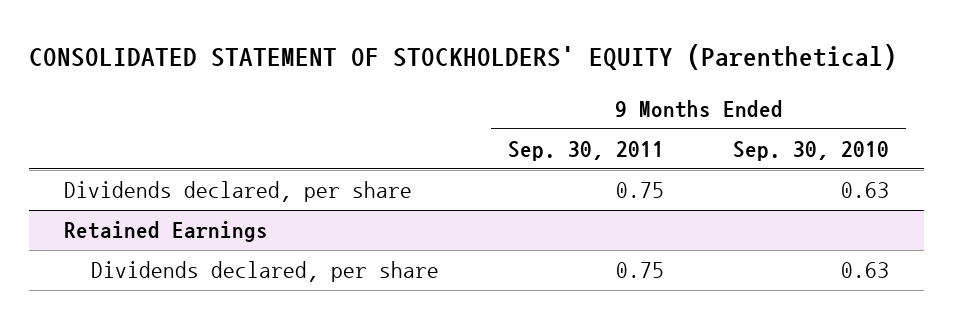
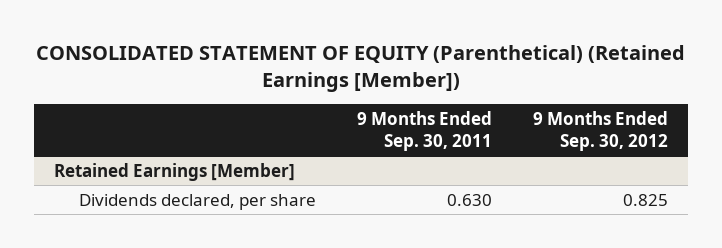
- CONSOLIDATED STATEMENT OF STOCKHOLDERS' EQUITY (Parenthetical)
+ CONSOLIDATED STATEMENT OF EQUITY (Parenthetical) (Retained Earnings [Member])
- | 9 Months Ended Sep. 30, 2011 | 9 Months Ended Sep. 30, 2010
+ | 9 Months Ended Sep. 30, 2011 | 9 Months Ended Sep. 30, 2012
- Dividends declared, per share | 0.75 | 0.63
- Retained Earnings
- Dividends declared, per share | 0.75 | 0.63
+ Retained Earnings [Member]
+ Dividends declared, per share | 0.630 | 0.825

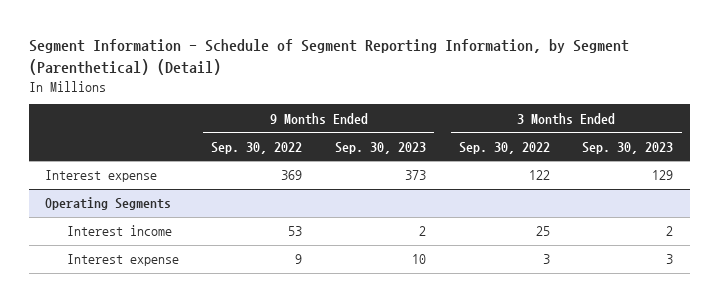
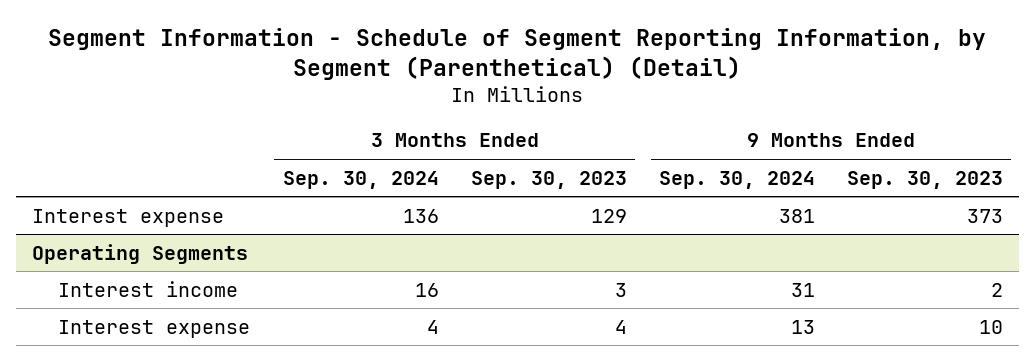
- | 9 Months Ended Sep. 30, 2022 | 9 Months Ended Sep. 30, 2023 | 3 Months Ended Sep. 30, 2022 | 3 Months Ended Sep. 30, 2023
+ | 3 Months Ended Sep. 30, 2024 | 3 Months Ended Sep. 30, 2023 | 9 Months Ended Sep. 30, 2024 | 9 Months Ended Sep. 30, 2023
@ Operating Segments
- Interest income | 53 | 2 | 25 | 2
- Interest expense | 9 | 10 | 3 | 3
+ Interest income | 16 | 3 | 31 | 2
+ Interest expense | 4 | 4 | 13 | 10

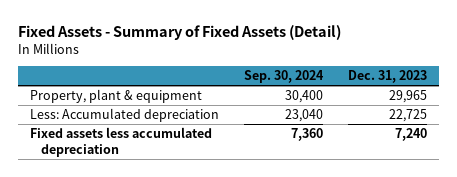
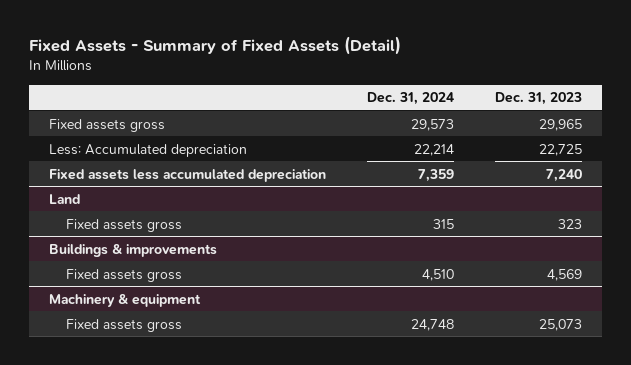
- | Sep. 30, 2024 | Dec. 31, 2023
+ | Dec. 31, 2024 | Dec. 31, 2023
- Property, plant & equipment | 30,400 | 29,965
+ Fixed assets gross | 29,573 | 29,965
+ Land
+ Fixed assets gross | 315 | 323
+ Buildings & improvements
+ Fixed assets gross | 4,510 | 4,569
+ Machinery & equipment
+ Fixed assets gross | 24,748 | 25,073

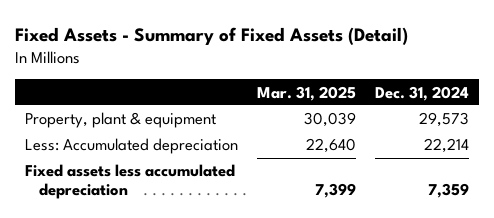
- | Dec. 31, 2024 | Dec. 31, 2023
+ | Mar. 31, 2025 | Dec. 31, 2024
- Fixed assets gross | 29,573 | 29,965
+ Property, plant & equipment | 30,039 | 29,573
- Land
- Fixed assets gross | 315 | 323
- Buildings & improvements
- Fixed assets gross | 4,510 | 4,569
- Machinery & equipment
- Fixed assets gross | 24,748 | 25,073

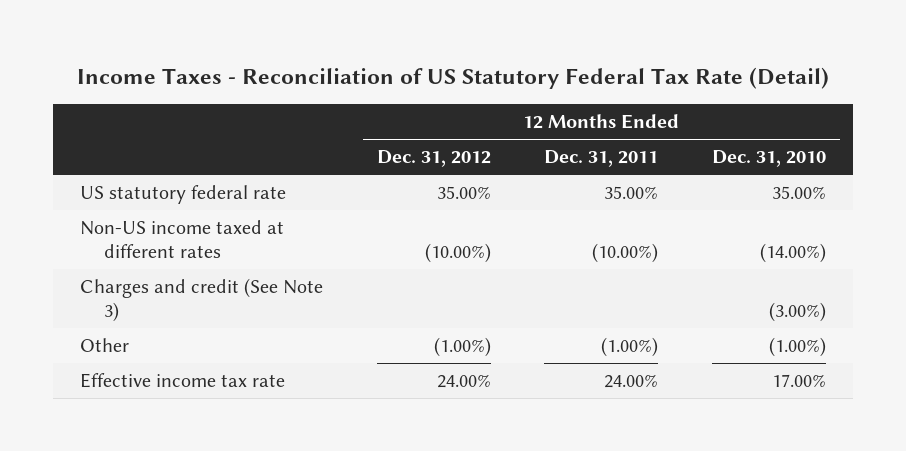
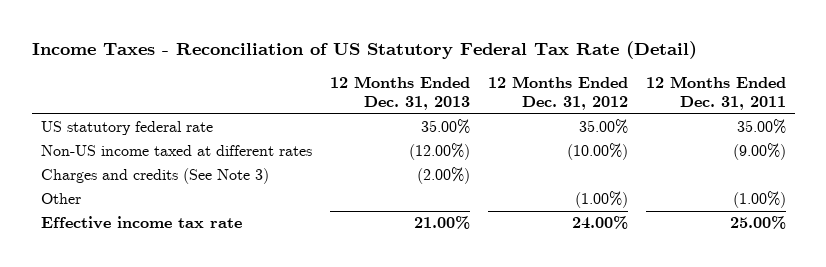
- | 12 Months Ended Dec. 31, 2012 | 12 Months Ended Dec. 31, 2011 | 12 Months Ended Dec. 31, 2010
+ | 12 Months Ended Dec. 31, 2013 | 12 Months Ended Dec. 31, 2012 | 12 Months Ended Dec. 31, 2011
- Non-US income taxed at different rates | (10.00%) | (10.00%) | (14.00%)
- Charges and credit (See Note 3) | | | (3.00%)
+ Non-US income taxed at different rates | (12.00%) | (10.00%) | (9.00%)
+ Charges and credits (See Note 3) | (2.00%) | |
- Effective income tax rate | 24.00% | 24.00% | 17.00%
+ Effective income tax rate | 21.00% | 24.00% | 25.00%

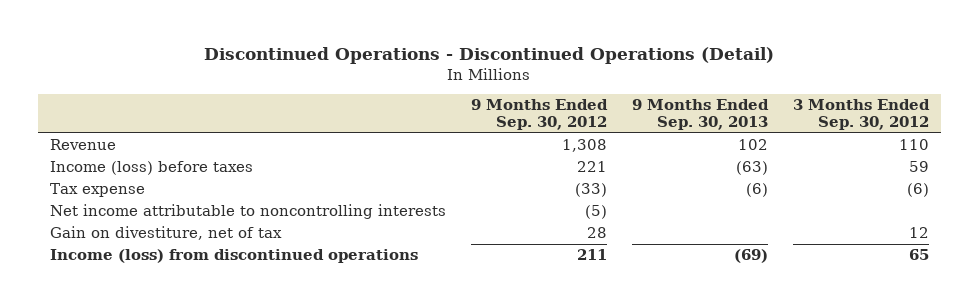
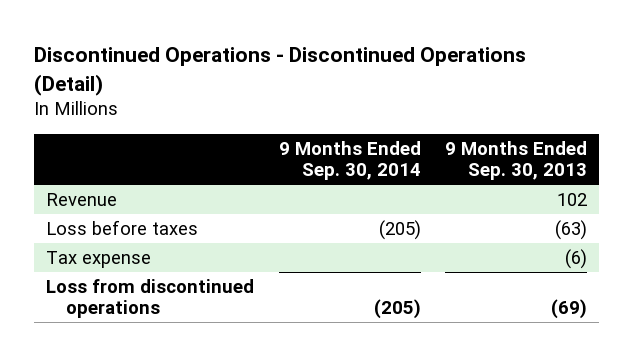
- | 9 Months Ended Sep. 30, 2012 | 9 Months Ended Sep. 30, 2013 | 3 Months Ended Sep. 30, 2012
+ | 9 Months Ended Sep. 30, 2014 | 9 Months Ended Sep. 30, 2013
- Income (loss) before taxes | 221 | (63) | 59
+ Loss before taxes | (205) | (63)
- Net income attributable to noncontrolling interests | (5) | |
- Gain on divestiture, net of tax | 28 | | 12
- Income (loss) from discontinued operations | 211 | (69) | 65
+ Loss from discontinued operations | (205) | (69)

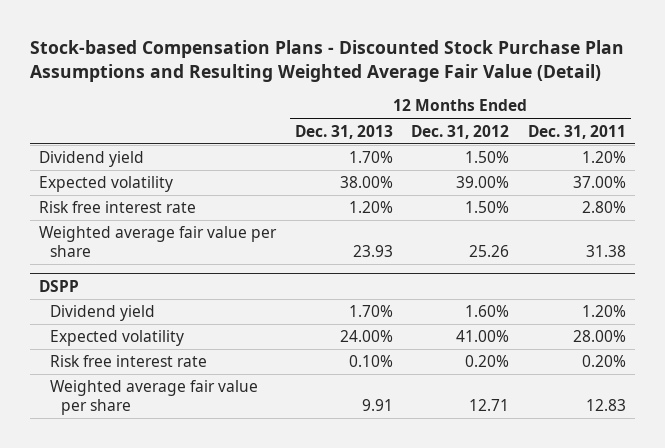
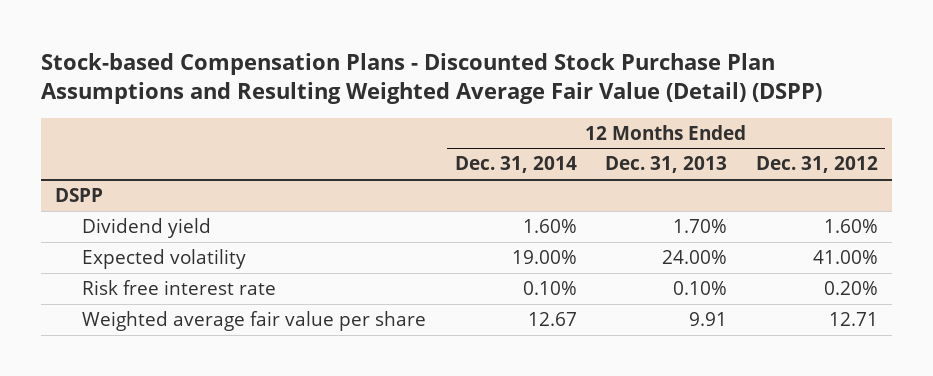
- Stock-based Compensation Plans - Discounted Stock Purchase Plan Assumptions and Resulting Weighted Average Fair Value (Detail)
+ Stock-based Compensation Plans - Discounted Stock Purchase Plan Assumptions and Resulting Weighted Average Fair Value (Detail) (DSPP)
- | 12 Months Ended Dec. 31, 2013 | 12 Months Ended Dec. 31, 2012 | 12 Months Ended Dec. 31, 2011
+ | 12 Months Ended Dec. 31, 2014 | 12 Months Ended Dec. 31, 2013 | 12 Months Ended Dec. 31, 2012
- Dividend yield | 1.70% | 1.50% | 1.20%
- Expected volatility | 38.00% | 39.00% | 37.00%
- Risk free interest rate | 1.20% | 1.50% | 2.80%
- Weighted average fair value per share | 23.93 | 25.26 | 31.38

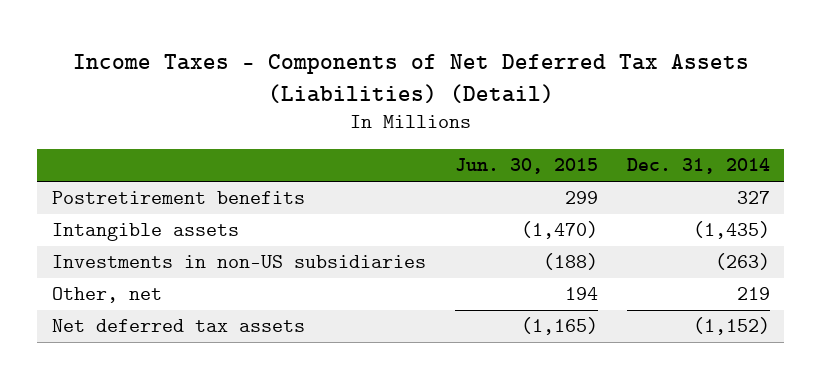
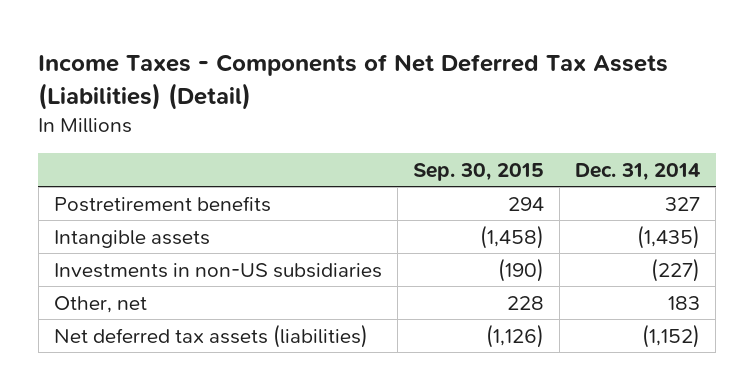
- | Jun. 30, 2015 | Dec. 31, 2014
+ | Sep. 30, 2015 | Dec. 31, 2014
- Investments in non-US subsidiaries | (188) | (263)
- Other, net | 194 | 219
- Net deferred tax assets | (1,165) | (1,152)
+ Investments in non-US subsidiaries | (190) | (227)
+ Other, net | 228 | 183
+ Net deferred tax assets (liabilities) | (1,126) | (1,152)

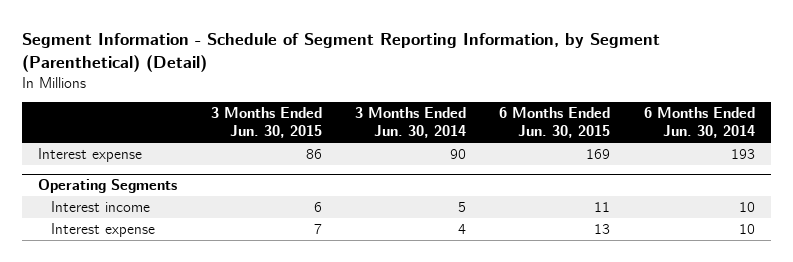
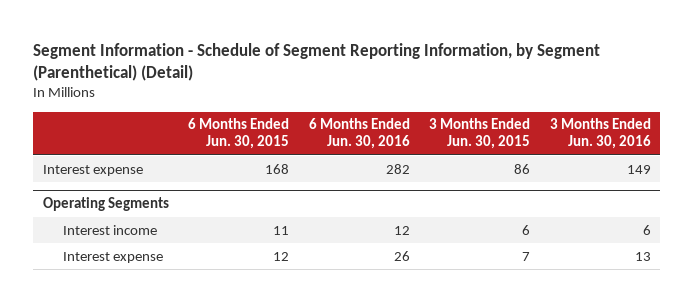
- | 3 Months Ended Jun. 30, 2015 | 3 Months Ended Jun. 30, 2014 | 6 Months Ended Jun. 30, 2015 | 6 Months Ended Jun. 30, 2014
+ | 6 Months Ended Jun. 30, 2015 | 6 Months Ended Jun. 30, 2016 | 3 Months Ended Jun. 30, 2015 | 3 Months Ended Jun. 30, 2016
- Interest expense | 86 | 90 | 169 | 193
+ Interest expense | 168 | 282 | 86 | 149
@ Operating Segments
- Interest expense | 7 | 4 | 13 | 10
+ Interest expense | 12 | 26 | 7 | 13

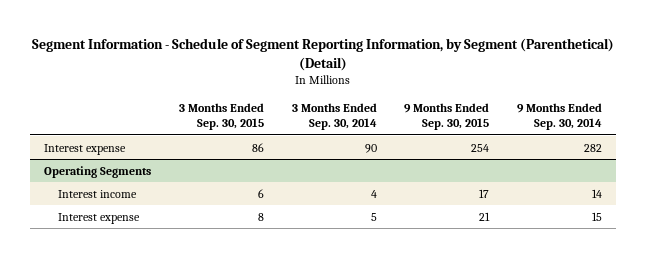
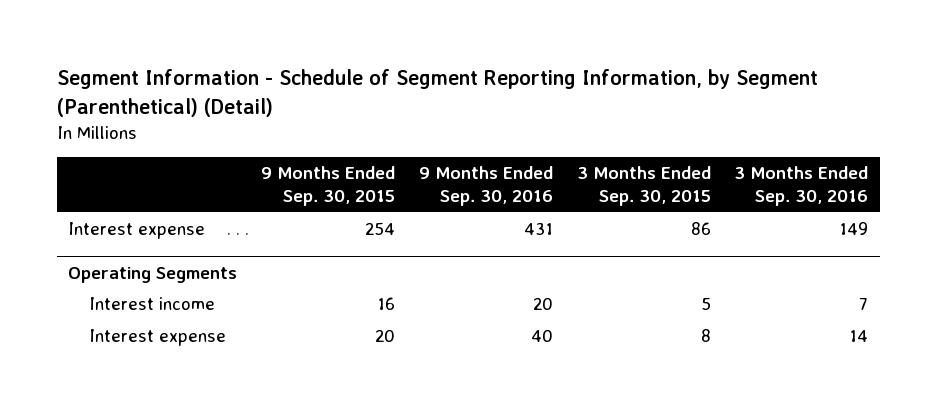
- | 3 Months Ended Sep. 30, 2015 | 3 Months Ended Sep. 30, 2014 | 9 Months Ended Sep. 30, 2015 | 9 Months Ended Sep. 30, 2014
+ | 9 Months Ended Sep. 30, 2015 | 9 Months Ended Sep. 30, 2016 | 3 Months Ended Sep. 30, 2015 | 3 Months Ended Sep. 30, 2016
@ Operating Segments
- Interest income | 6 | 4 | 17 | 14
- Interest expense | 8 | 5 | 21 | 15
+ Interest income | 16 | 20 | 5 | 7
+ Interest expense | 20 | 40 | 8 | 14

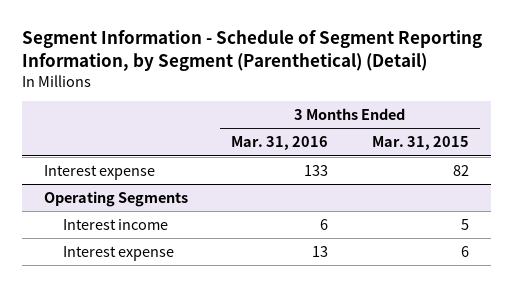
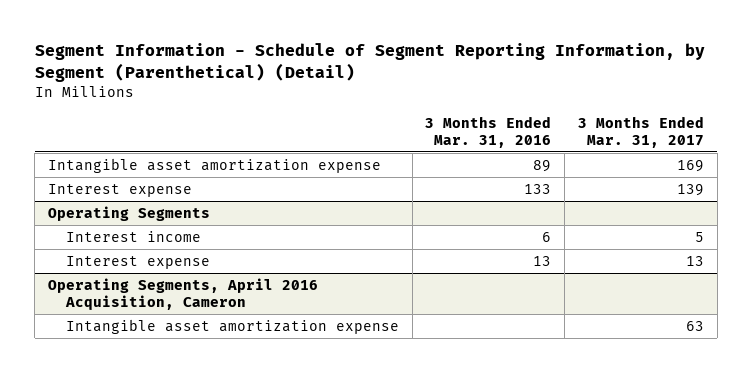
- | 3 Months Ended Mar. 31, 2016 | 3 Months Ended Mar. 31, 2015
+ | 3 Months Ended Mar. 31, 2016 | 3 Months Ended Mar. 31, 2017
+ Intangible asset amortization expense | 89 | 169
+ Operating Segments, April 2016 Acquisition, Cameron
+ Intangible asset amortization expense | | 63

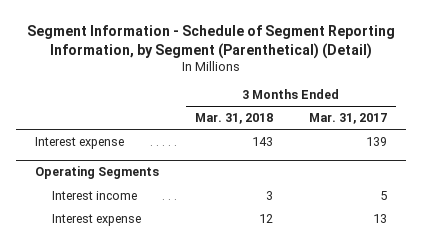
- | 3 Months Ended Mar. 31, 2016 | 3 Months Ended Mar. 31, 2017
+ | 3 Months Ended Mar. 31, 2018 | 3 Months Ended Mar. 31, 2017
- Intangible asset amortization expense | 89 | 169
- Operating Segments, April 2016 Acquisition, Cameron
- Intangible asset amortization expense | | 63

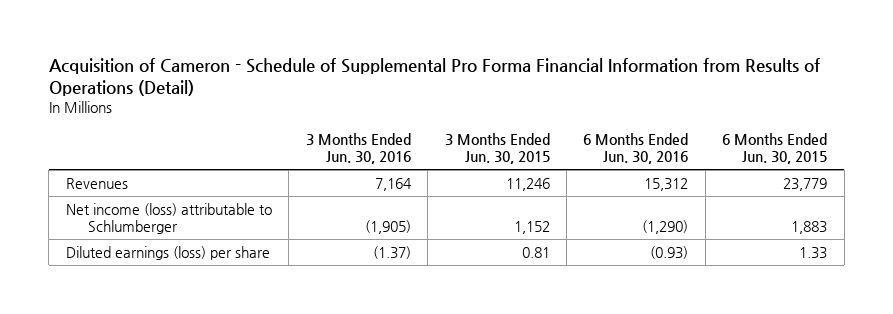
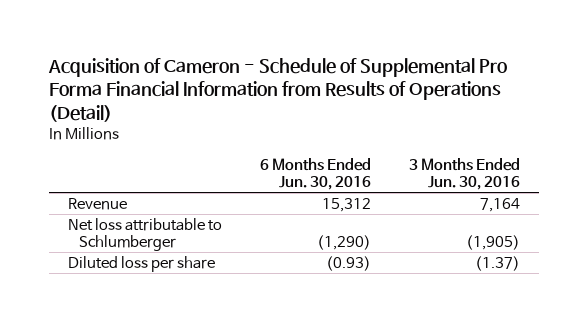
- | 3 Months Ended Jun. 30, 2016 | 3 Months Ended Jun. 30, 2015 | 6 Months Ended Jun. 30, 2016 | 6 Months Ended Jun. 30, 2015
+ | 6 Months Ended Jun. 30, 2016 | 3 Months Ended Jun. 30, 2016
- Revenues | 7,164 | 11,246 | 15,312 | 23,779
- Net income (loss) attributable to Schlumberger | (1,905) | 1,152 | (1,290) | 1,883
- Diluted earnings (loss) per share | (1.37) | 0.81 | (0.93) | 1.33
+ Revenue | 15,312 | 7,164
+ Net loss attributable to Schlumberger | (1,290) | (1,905)
+ Diluted loss per share | (0.93) | (1.37)

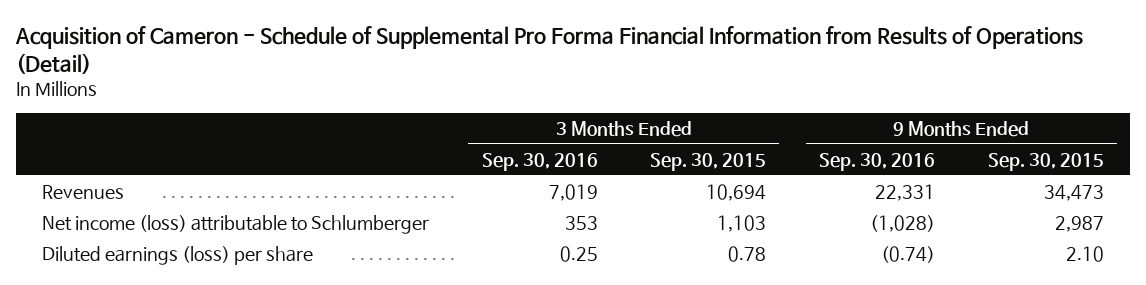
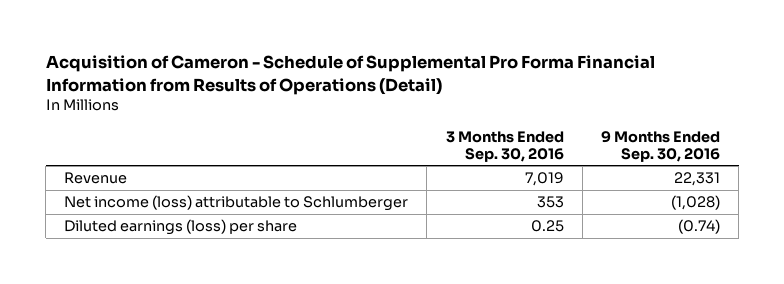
- | 3 Months Ended Sep. 30, 2016 | 3 Months Ended Sep. 30, 2015 | 9 Months Ended Sep. 30, 2016 | 9 Months Ended Sep. 30, 2015
+ | 3 Months Ended Sep. 30, 2016 | 9 Months Ended Sep. 30, 2016
- Revenues | 7,019 | 10,694 | 22,331 | 34,473
+ Revenue | 7,019 | 22,331

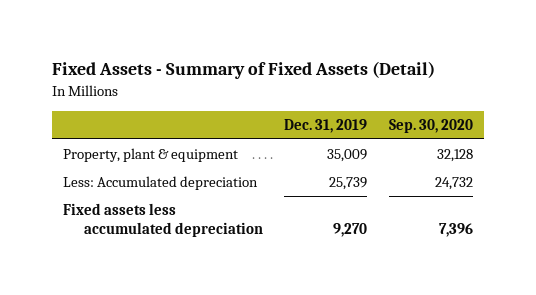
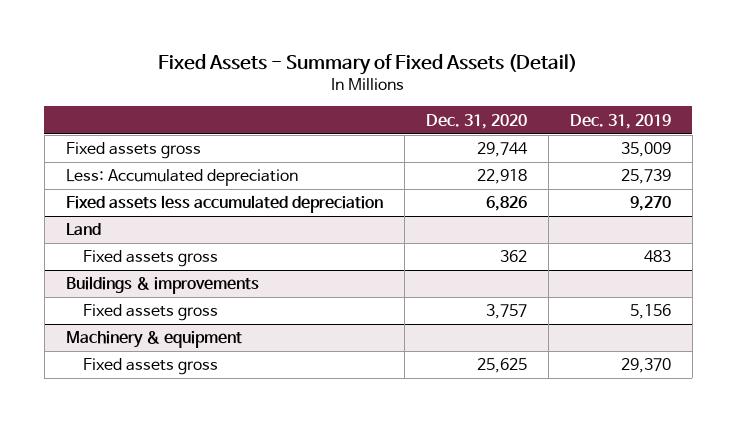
- | Dec. 31, 2019 | Sep. 30, 2020
+ | Dec. 31, 2020 | Dec. 31, 2019
- Property, plant & equipment | 35,009 | 32,128
+ Fixed assets gross | 29,744 | 35,009
+ Land
+ Fixed assets gross | 362 | 483
+ Buildings & improvements
+ Fixed assets gross | 3,757 | 5,156
+ Machinery & equipment
+ Fixed assets gross | 25,625 | 29,370

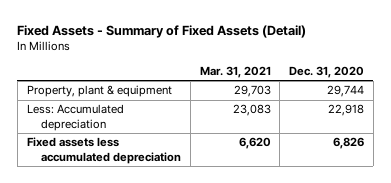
- | Dec. 31, 2020 | Dec. 31, 2019
+ | Mar. 31, 2021 | Dec. 31, 2020
- Fixed assets gross | 29,744 | 35,009
+ Property, plant & equipment | 29,703 | 29,744
- Land
- Fixed assets gross | 362 | 483
- Buildings & improvements
- Fixed assets gross | 3,757 | 5,156
- Machinery & equipment
- Fixed assets gross | 25,625 | 29,370

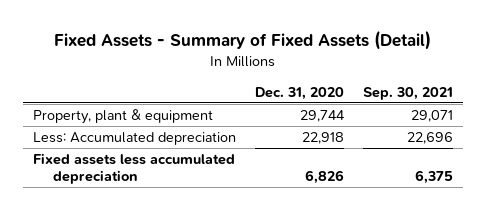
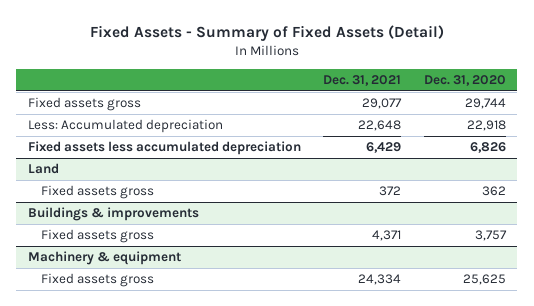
- | Dec. 31, 2020 | Sep. 30, 2021
+ | Dec. 31, 2021 | Dec. 31, 2020
- Property, plant & equipment | 29,744 | 29,071
+ Fixed assets gross | 29,077 | 29,744
+ Land
+ Fixed assets gross | 372 | 362
+ Buildings & improvements
+ Fixed assets gross | 4,371 | 3,757
+ Machinery & equipment
+ Fixed assets gross | 24,334 | 25,625

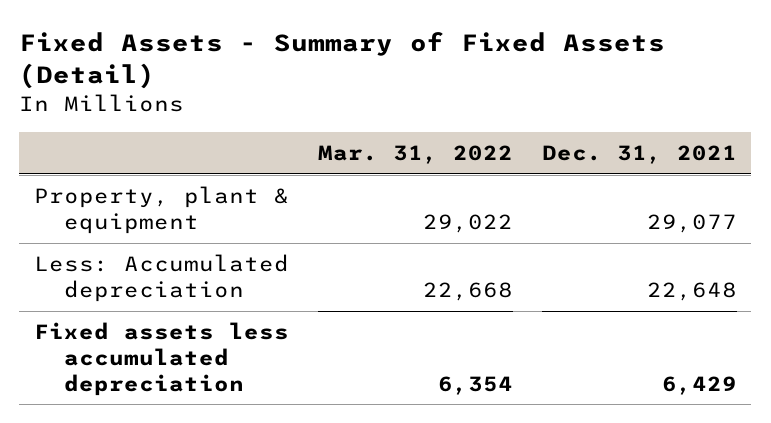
- | Dec. 31, 2021 | Dec. 31, 2020
+ | Mar. 31, 2022 | Dec. 31, 2021
- Fixed assets gross | 29,077 | 29,744
+ Property, plant & equipment | 29,022 | 29,077
- Land
- Fixed assets gross | 372 | 362
- Buildings & improvements
- Fixed assets gross | 4,371 | 3,757
- Machinery & equipment
- Fixed assets gross | 24,334 | 25,625

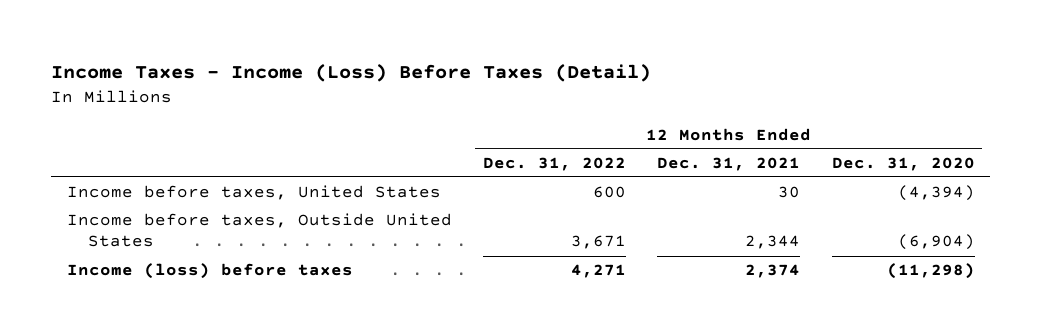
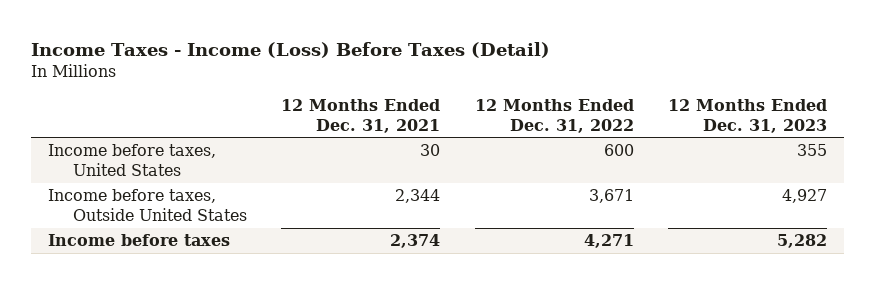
- | 12 Months Ended Dec. 31, 2022 | 12 Months Ended Dec. 31, 2021 | 12 Months Ended Dec. 31, 2020
+ | 12 Months Ended Dec. 31, 2021 | 12 Months Ended Dec. 31, 2022 | 12 Months Ended Dec. 31, 2023
- Income (loss) before taxes | 4,271 | 2,374 | (11,298)
+ Income before taxes | 2,374 | 4,271 | 5,282

